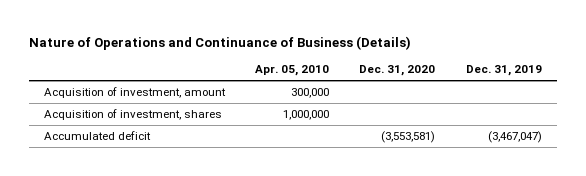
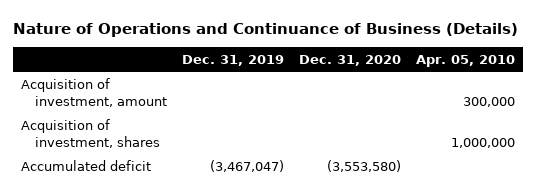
- | Apr. 05, 2010 | Dec. 31, 2020 | Dec. 31, 2019
+ | Dec. 31, 2019 | Dec. 31, 2020 | Apr. 05, 2010
- Accumulated deficit | | (3,553,581) | (3,467,047)
+ Accumulated deficit | (3,467,047) | (3,553,580) |

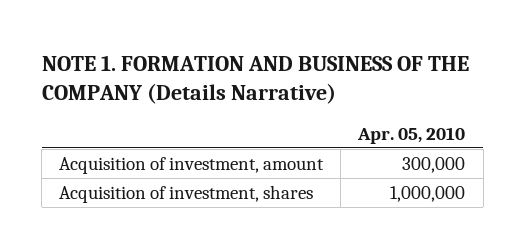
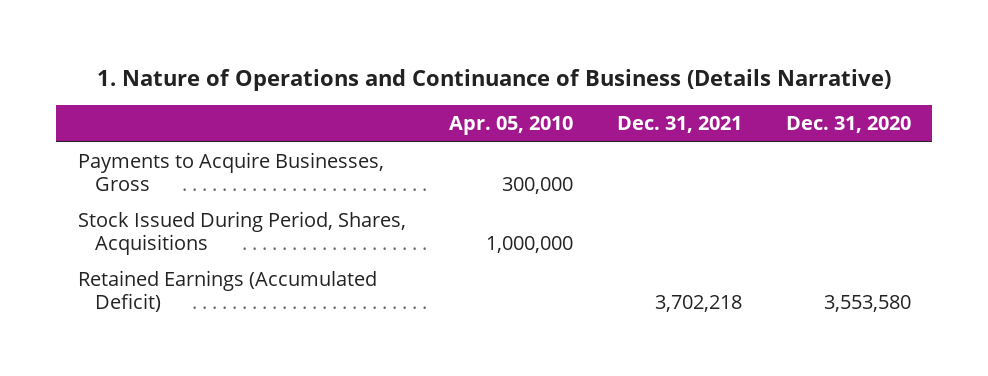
- NOTE 1. FORMATION AND BUSINESS OF THE COMPANY (Details Narrative)
+ 1. Nature of Operations and Continuance of Business (Details Narrative)
- | Apr. 05, 2010
+ | Apr. 05, 2010 | Dec. 31, 2021 | Dec. 31, 2020
- Acquisition of investment, amount | 300,000
- Acquisition of investment, shares | 1,000,000
+ Payments to Acquire Businesses, Gross | 300,000 | |
+ Stock Issued During Period, Shares, Acquisitions | 1,000,000 | |
+ Retained Earnings (Accumulated Deficit) | | 3,702,218 | 3,553,580

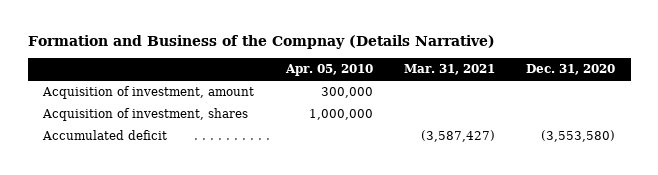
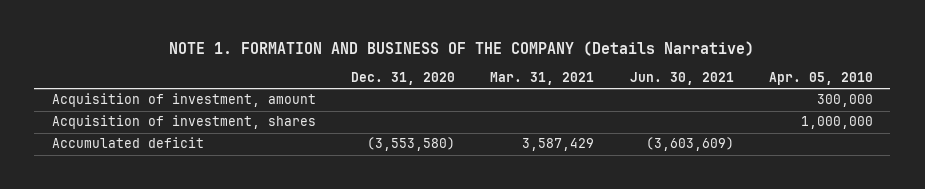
- Formation and Business of the Compnay (Details Narrative)
+ NOTE 1. FORMATION AND BUSINESS OF THE COMPANY (Details Narrative)
- | Apr. 05, 2010 | Mar. 31, 2021 | Dec. 31, 2020
+ | Dec. 31, 2020 | Mar. 31, 2021 | Jun. 30, 2021 | Apr. 05, 2010
- Accumulated deficit | | (3,587,427) | (3,553,580)
+ Accumulated deficit | (3,553,580) | 3,587,429 | (3,603,609) |

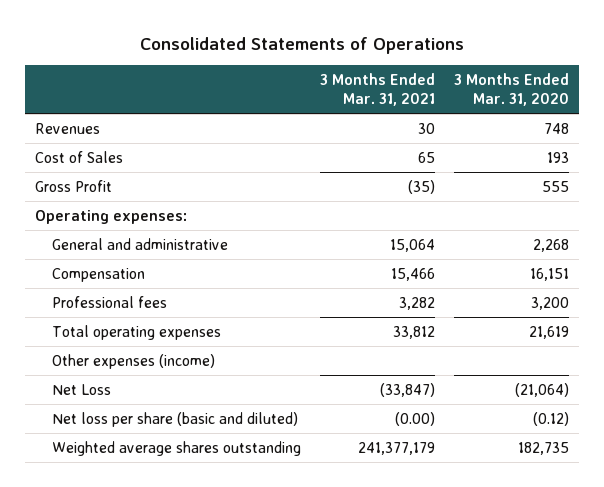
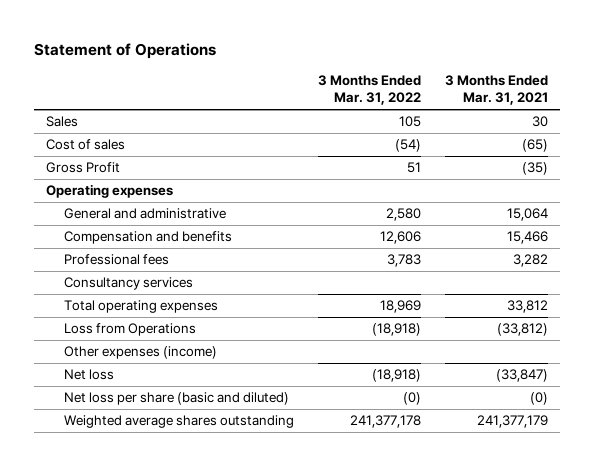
- Consolidated Statements of Operations
+ Statement of Operations
- | 3 Months Ended Mar. 31, 2021 | 3 Months Ended Mar. 31, 2020
+ | 3 Months Ended Mar. 31, 2022 | 3 Months Ended Mar. 31, 2021
- Revenues | 30 | 748
- Cost of Sales | 65 | 193
+ Sales | 105 | 30
+ Cost of sales | (54) | (65)
- Operating expenses:
+ Operating expenses
- Compensation | 15,466 | 16,151
+ Compensation and benefits | 12,606 | 15,466
+ Consultancy services
+ Loss from Operations | (18,918) | (33,812)
- Net Loss | (33,847) | (21,064)
- Net loss per share (basic and diluted) | (0.00) | (0.12)
+ Net loss | (18,918) | (33,847)
+ Net loss per share (basic and diluted) | (0) | (0)

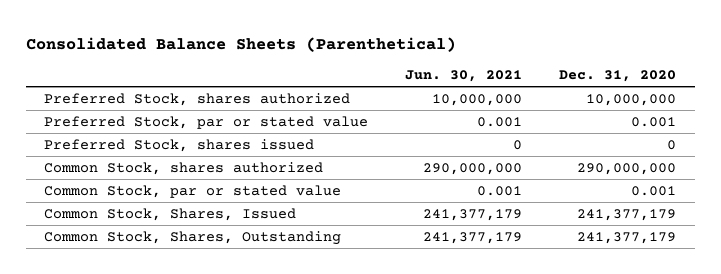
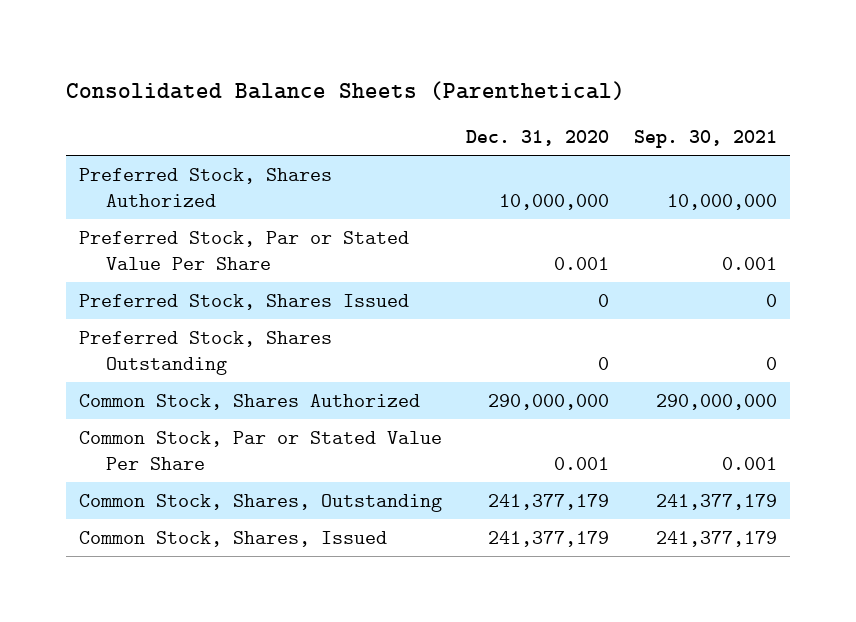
- | Jun. 30, 2021 | Dec. 31, 2020
+ | Dec. 31, 2020 | Sep. 30, 2021
- Preferred Stock, shares authorized | 10,000,000 | 10,000,000
- Preferred Stock, par or stated value | 0.001 | 0.001
- Preferred Stock, shares issued | 0 | 0
- Common Stock, shares authorized | 290,000,000 | 290,000,000
- Common Stock, par or stated value | 0.001 | 0.001
+ Preferred Stock, Shares Authorized | 10,000,000 | 10,000,000
+ Preferred Stock, Par or Stated Value Per Share | 0.001 | 0.001
+ Preferred Stock, Shares Issued | 0 | 0
+ Preferred Stock, Shares Outstanding | 0 | 0
+ Common Stock, Shares Authorized | 290,000,000 | 290,000,000
+ Common Stock, Par or Stated Value Per Share | 0.001 | 0.001
moved down: Common Stock, Shares, Issued | 241,377,179 | 241,377,179

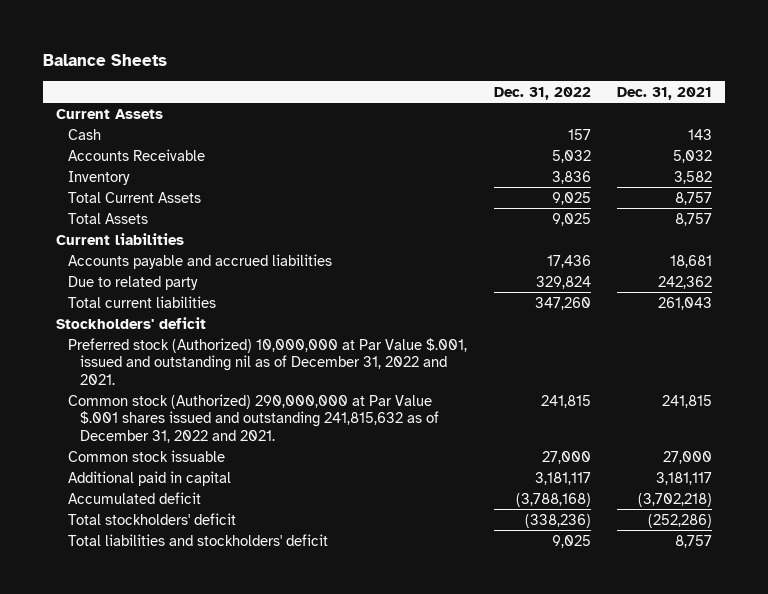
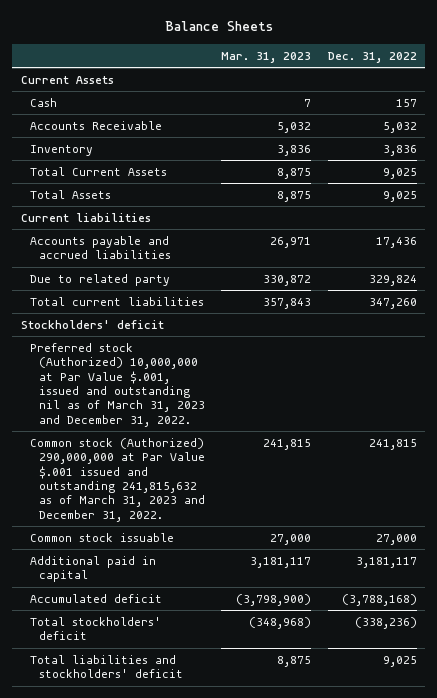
- | Dec. 31, 2022 | Dec. 31, 2021
+ | Mar. 31, 2023 | Dec. 31, 2022
- Preferred stock (Authorized) 10,000,000 at Par Value $.001, issued and outstanding nil as of December 31, 2022 and 2021.
- Common stock (Authorized) 290,000,000 at Par Value $.001 shares issued and outstanding 241,815,632 as of December 31, 2022 and 2021. | 241,815 | 241,815
+ Preferred stock (Authorized) 10,000,000 at Par Value $.001, issued and outstanding nil as of March 31, 2023 and December 31, 2022.
+ Common stock (Authorized) 290,000,000 at Par Value $.001 issued and outstanding 241,815,632 as of March 31, 2023 and December 31, 2022. | 241,815 | 241,815

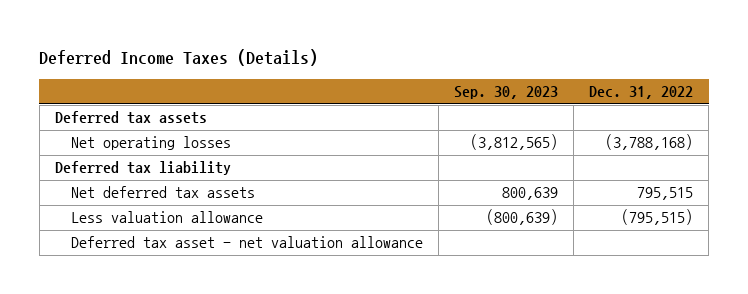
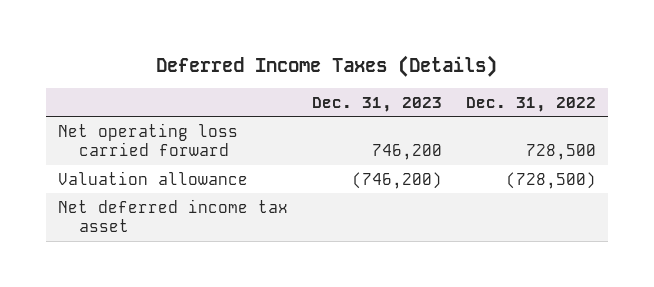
- | Sep. 30, 2023 | Dec. 31, 2022
+ | Dec. 31, 2023 | Dec. 31, 2022
- Deferred tax assets
- Net operating losses | (3,812,565) | (3,788,168)
- Deferred tax liability
- Net deferred tax assets | 800,639 | 795,515
- Less valuation allowance | (800,639) | (795,515)
- Deferred tax asset - net valuation allowance
+ Net operating loss carried forward | 746,200 | 728,500
+ Valuation allowance | (746,200) | (728,500)
+ Net deferred income tax asset

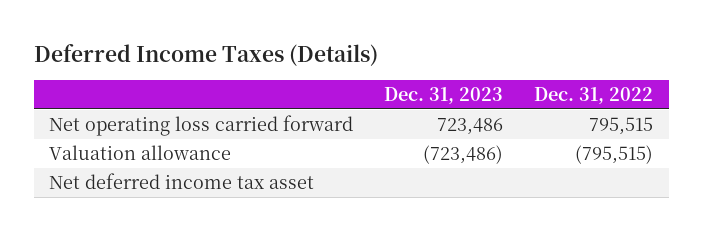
- Net operating loss carried forward | 746,200 | 728,500
- Valuation allowance | (746,200) | (728,500)
+ Net operating loss carried forward | 723,486 | 795,515
+ Valuation allowance | (723,486) | (795,515)

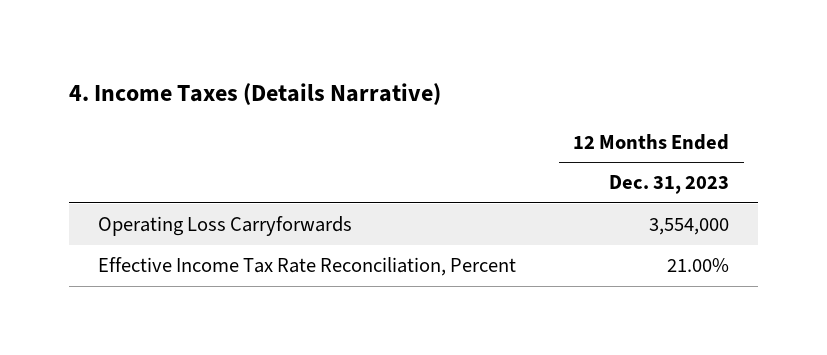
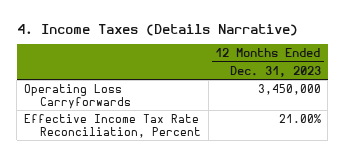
- Operating Loss Carryforwards | 3,554,000
+ Operating Loss Carryforwards | 3,450,000

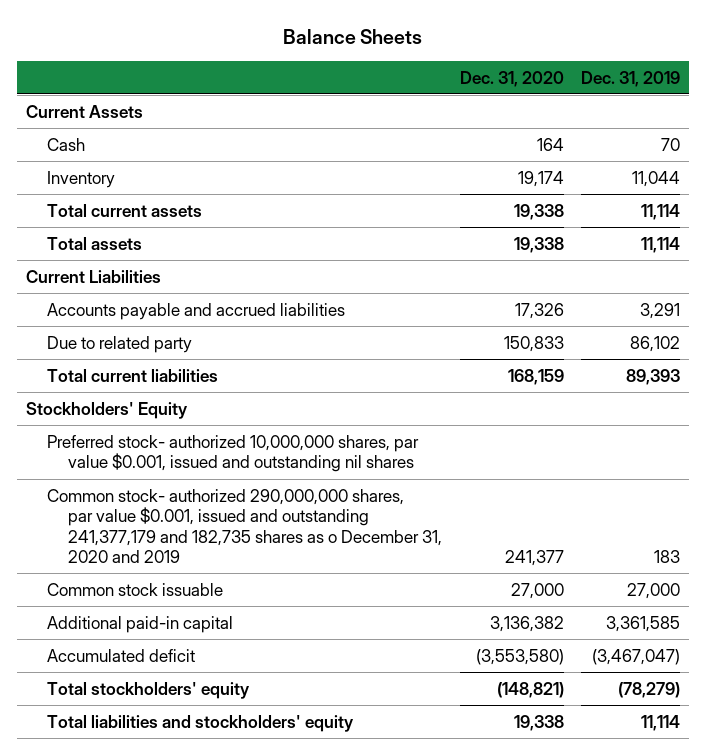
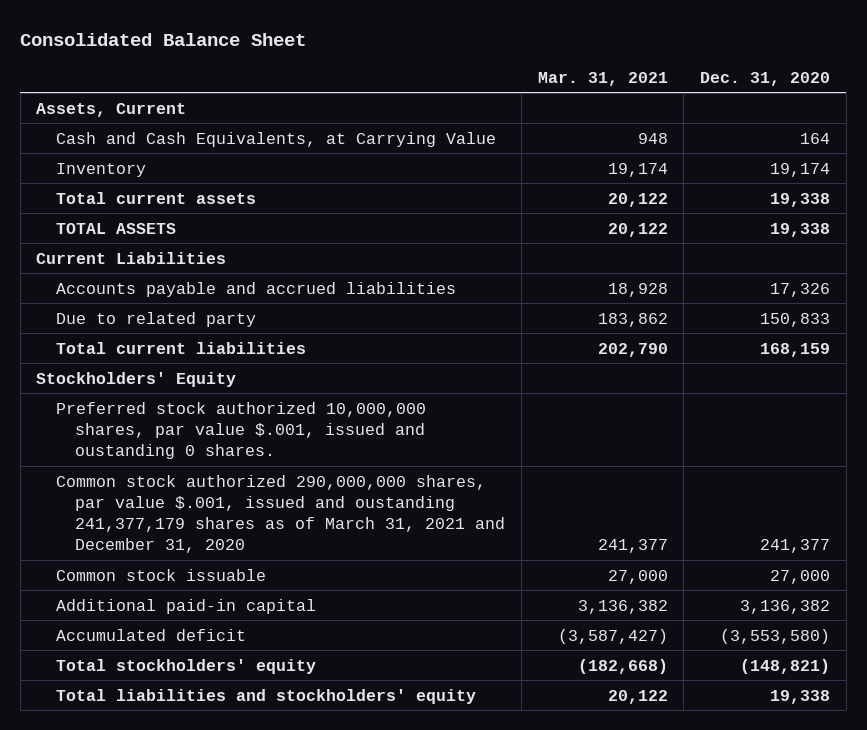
- Balance Sheets
+ Consolidated Balance Sheet
- | Dec. 31, 2020 | Dec. 31, 2019
+ | Mar. 31, 2021 | Dec. 31, 2020
- Current Assets
- Cash | 164 | 70
+ Assets, Current
+ Cash and Cash Equivalents, at Carrying Value | 948 | 164
- Total assets | 19,338 | 11,114
+ TOTAL ASSETS | 20,122 | 19,338
- Preferred stock- authorized 10,000,000 shares, par value $0.001, issued and outstanding nil shares
- Common stock- authorized 290,000,000 shares, par value $0.001, issued and outstanding 241,377,179 and 182,735 shares as o December 31, 2020 and 2019 | 241,377 | 183
+ Preferred stock authorized 10,000,000 shares, par value $.001, issued and oustanding 0 shares.
+ Common stock authorized 290,000,000 shares, par value $.001, issued and oustanding 241,377,179 shares as of March 31, 2021 and December 31, 2020 | 241,377 | 241,377

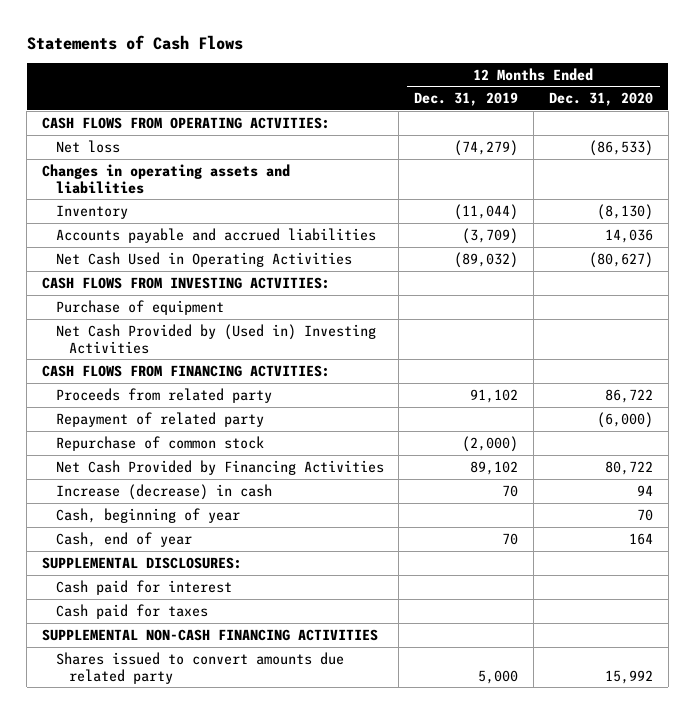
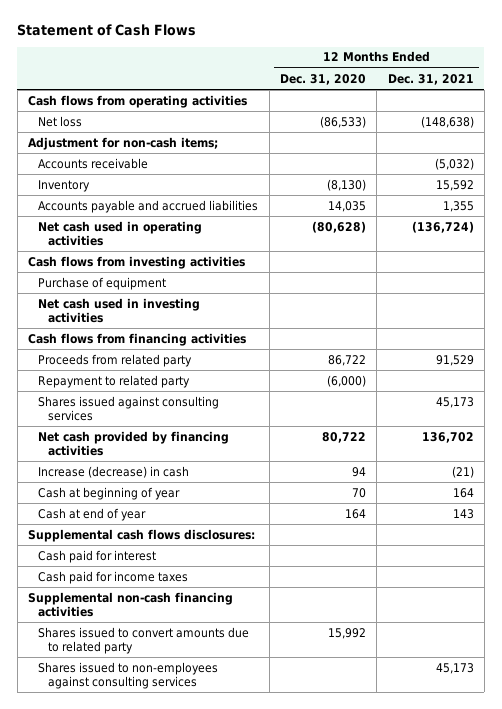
- Statements of Cash Flows
+ Statement of Cash Flows
- | 12 Months Ended Dec. 31, 2019 | 12 Months Ended Dec. 31, 2020
+ | 12 Months Ended Dec. 31, 2020 | 12 Months Ended Dec. 31, 2021
- CASH FLOWS FROM OPERATING ACTVITIES:
+ Cash flows from operating activities
- Changes in operating assets and liabilities
+ Adjustment for non-cash items;
+ Accounts receivable | | (5,032)
- Accounts payable and accrued liabilities | (3,709) | 14,036
- Net Cash Used in Operating Activities | (89,032) | (80,627)
- CASH FLOWS FROM INVESTING ACTVITIES:
+ Accounts payable and accrued liabilities | 14,035 | 1,355
+ Net cash used in operating activities | (80,628) | (136,724)
+ Cash flows from investing activities
- Net Cash Provided by (Used in) Investing Activities
- CASH FLOWS FROM FINANCING ACTVITIES:
+ Net cash used in investing activities
+ Cash flows from financing activities
- Repayment of related party | | (6,000)
- Repurchase of common stock | (2,000) |
- Net Cash Provided by Financing Activities | 89,102 | 80,722
+ Repayment to related party | (6,000) |
+ Shares issued against consulting services | | 45,173
+ Net cash provided by financing activities | 80,722 | 136,702
- Cash, beginning of year | | 70
- Cash, end of year | 70 | 164
- SUPPLEMENTAL DISCLOSURES:
+ Cash at beginning of year | 70 | 164
+ Cash at end of year | 164 | 143
+ Supplemental cash flows disclosures:
- Cash paid for taxes
- SUPPLEMENTAL NON-CASH FINANCING ACTIVITIES
- Shares issued to convert amounts due related party | 5,000 | 15,992
+ Cash paid for income taxes
+ Supplemental non-cash financing activities
+ Shares issued to convert amounts due to related party | 15,992 |
+ Shares issued to non-employees against consulting services | | 45,173

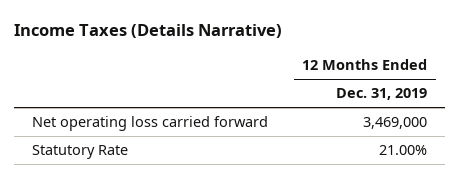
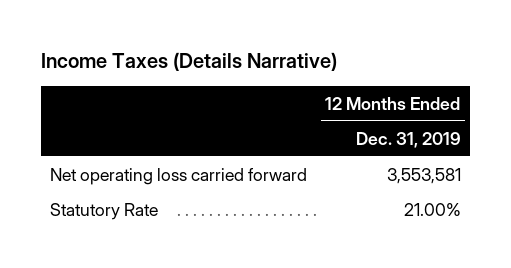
- Net operating loss carried forward | 3,469,000
+ Net operating loss carried forward | 3,553,581

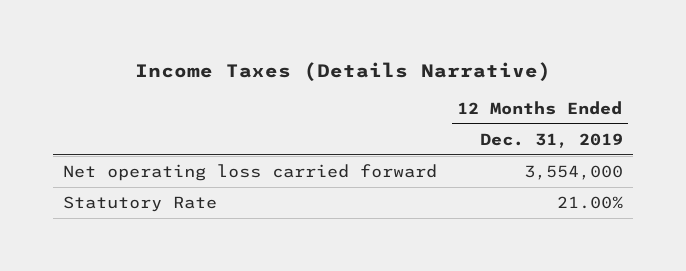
- Net operating loss carried forward | 3,553,581
+ Net operating loss carried forward | 3,554,000

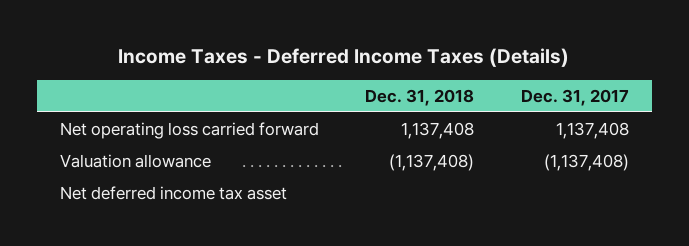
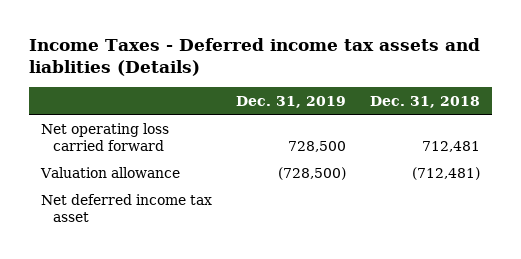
- Income Taxes - Deferred Income Taxes (Details)
+ Income Taxes - Deferred income tax assets and liablities (Details)
- | Dec. 31, 2018 | Dec. 31, 2017
+ | Dec. 31, 2019 | Dec. 31, 2018
- Net operating loss carried forward | 1,137,408 | 1,137,408
- Valuation allowance | (1,137,408) | (1,137,408)
+ Net operating loss carried forward | 728,500 | 712,481
+ Valuation allowance | (728,500) | (712,481)

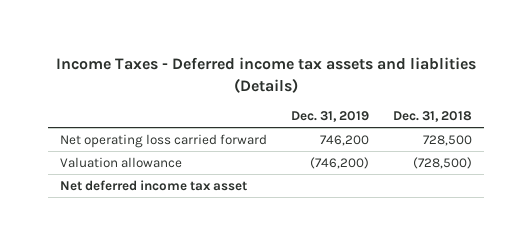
- Net operating loss carried forward | 728,500 | 712,481
- Valuation allowance | (728,500) | (712,481)
+ Net operating loss carried forward | 746,200 | 728,500
+ Valuation allowance | (746,200) | (728,500)

